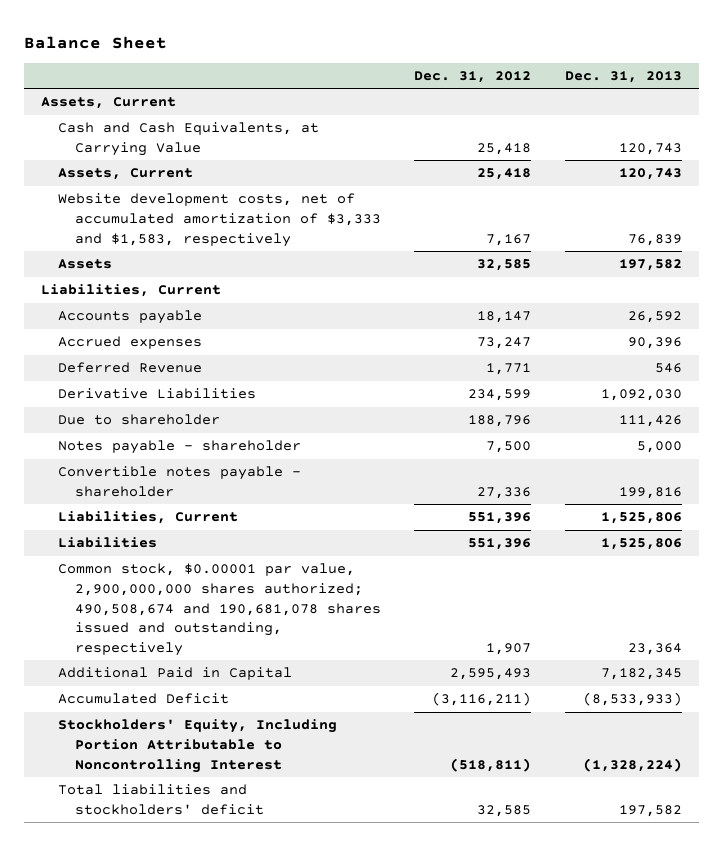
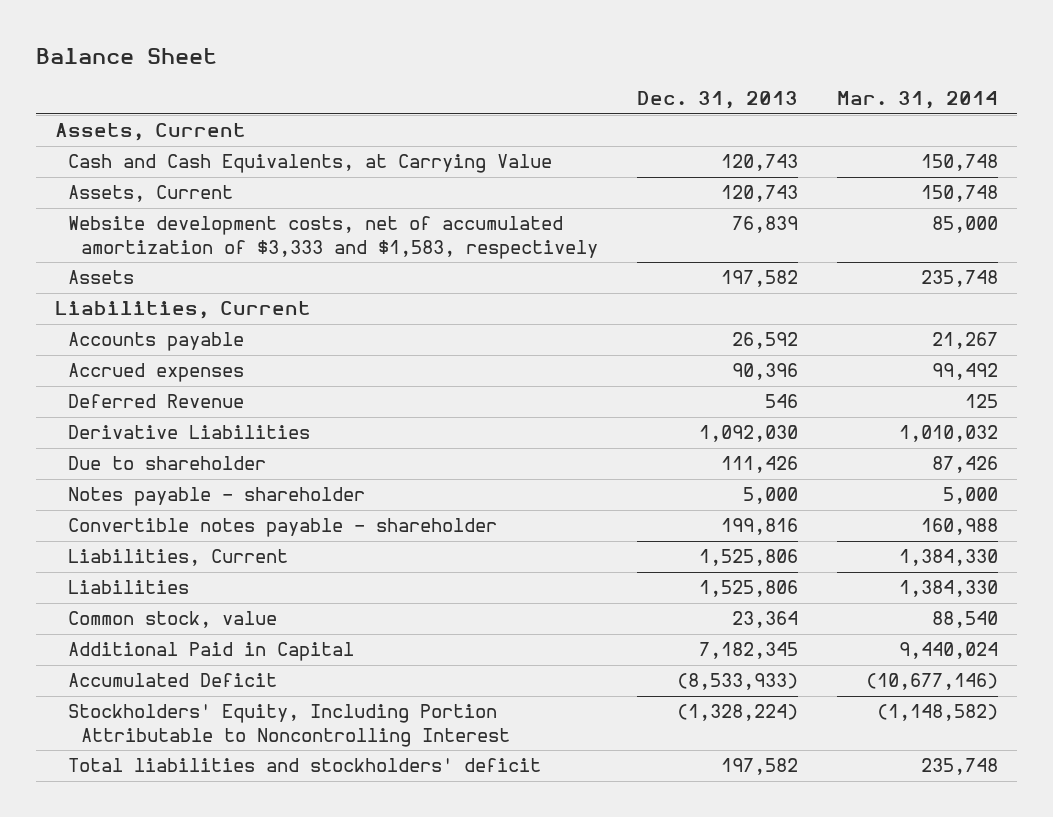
- | Dec. 31, 2012 | Dec. 31, 2013
+ | Dec. 31, 2013 | Mar. 31, 2014
- Common stock, $0.00001 par value, 2,900,000,000 shares authorized; 490,508,674 and 190,681,078 shares issued and outstanding, respectively | 1,907 | 23,364
+ Common stock, value | 23,364 | 88,540

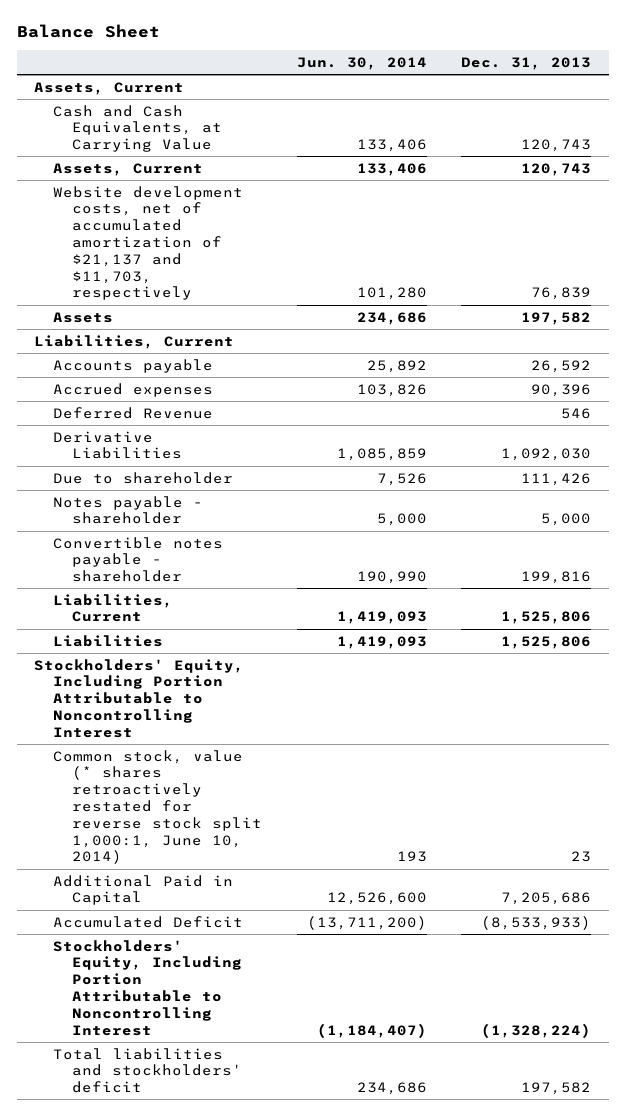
- | Dec. 31, 2013 | Mar. 31, 2014
+ | Jun. 30, 2014 | Dec. 31, 2013
- Website development costs, net of accumulated amortization of $3,333 and $1,583, respectively | 76,839 | 85,000
+ Website development costs, net of accumulated amortization of $21,137 and $11,703, respectively | 101,280 | 76,839
- Common stock, value | 23,364 | 88,540
- Additional Paid in Capital | 7,182,345 | 9,440,024
+ Stockholders' Equity, Including Portion Attributable to Noncontrolling Interest
+ Common stock, value (* shares retroactively restated for reverse stock split 1,000:1, June 10, 2014) | 193 | 23
+ Additional Paid in Capital | 12,526,600 | 7,205,686

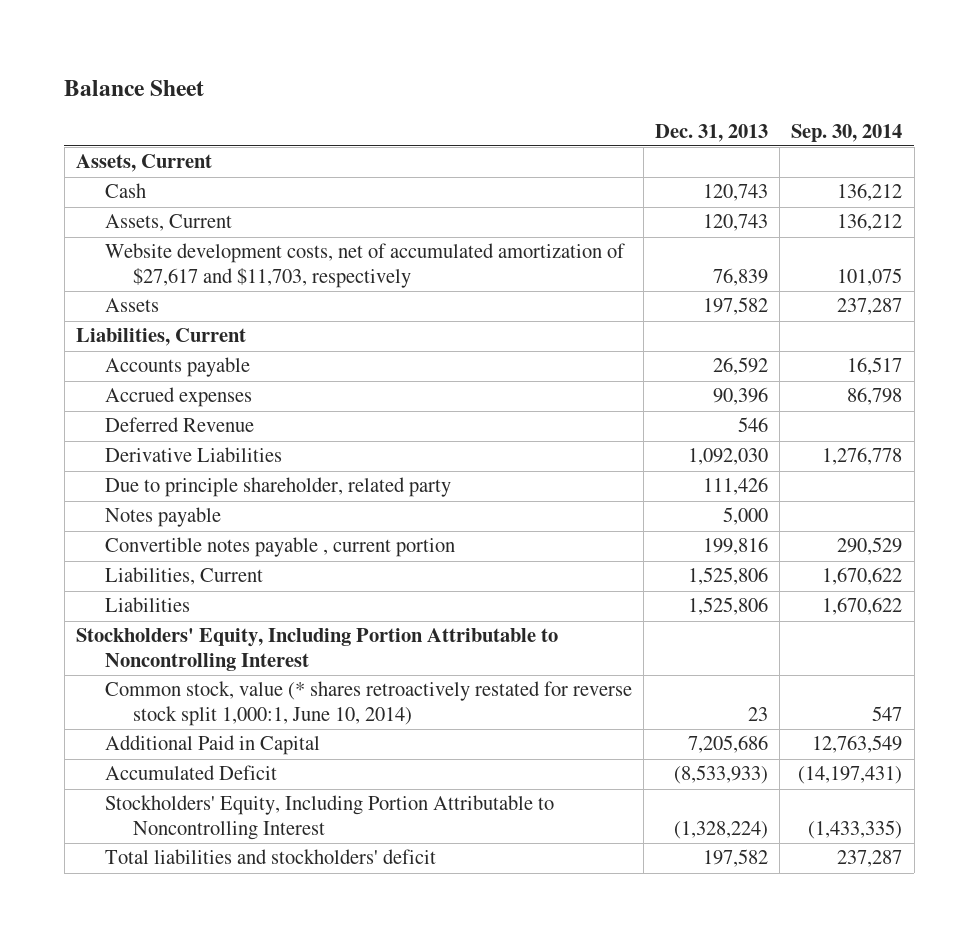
- | Jun. 30, 2014 | Dec. 31, 2013
+ | Dec. 31, 2013 | Sep. 30, 2014
- Cash and Cash Equivalents, at Carrying Value | 133,406 | 120,743
+ Cash | 120,743 | 136,212
- Website development costs, net of accumulated amortization of $21,137 and $11,703, respectively | 101,280 | 76,839
+ Website development costs, net of accumulated amortization of $27,617 and $11,703, respectively | 76,839 | 101,075
- Due to shareholder | 7,526 | 111,426
- Notes payable - shareholder | 5,000 | 5,000
- Convertible notes payable - shareholder | 190,990 | 199,816
+ Due to principle shareholder, related party | 111,426 |
+ Notes payable | 5,000 |
+ Convertible notes payable , current portion | 199,816 | 290,529

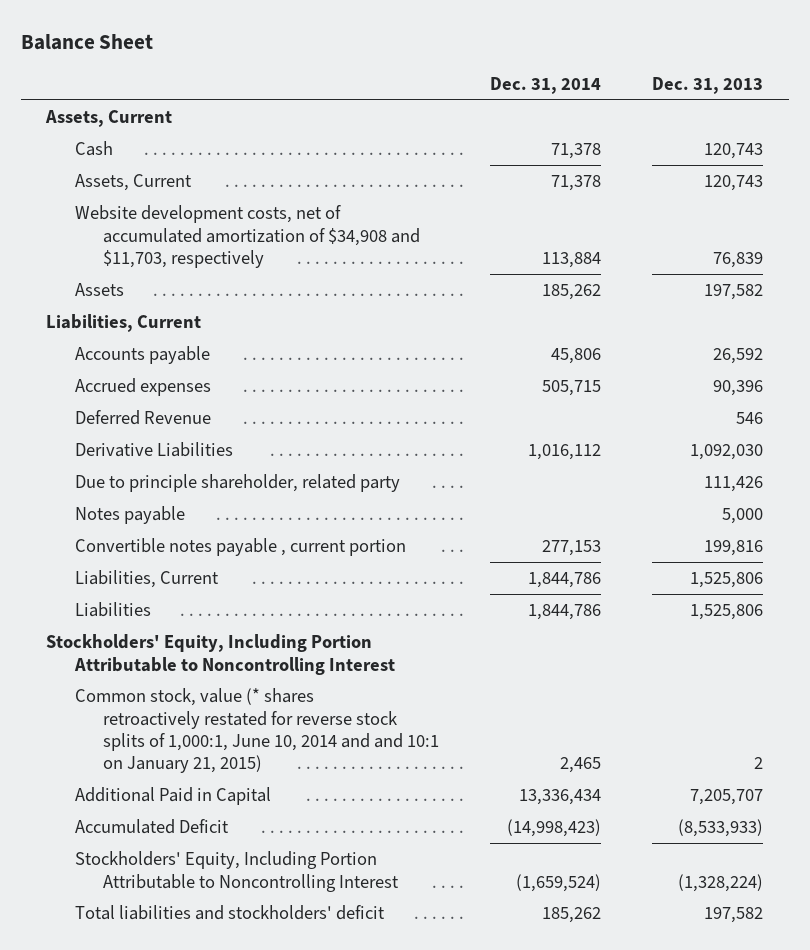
- | Dec. 31, 2013 | Sep. 30, 2014
+ | Dec. 31, 2014 | Dec. 31, 2013
- Website development costs, net of accumulated amortization of $27,617 and $11,703, respectively | 76,839 | 101,075
+ Website development costs, net of accumulated amortization of $34,908 and $11,703, respectively | 113,884 | 76,839
- Common stock, value (* shares retroactively restated for reverse stock split 1,000:1, June 10, 2014) | 23 | 547
- Additional Paid in Capital | 7,205,686 | 12,763,549
+ Common stock, value (* shares retroactively restated for reverse stock splits of 1,000:1, June 10, 2014 and and 10:1 on January 21, 2015) | 2,465 | 2
+ Additional Paid in Capital | 13,336,434 | 7,205,707

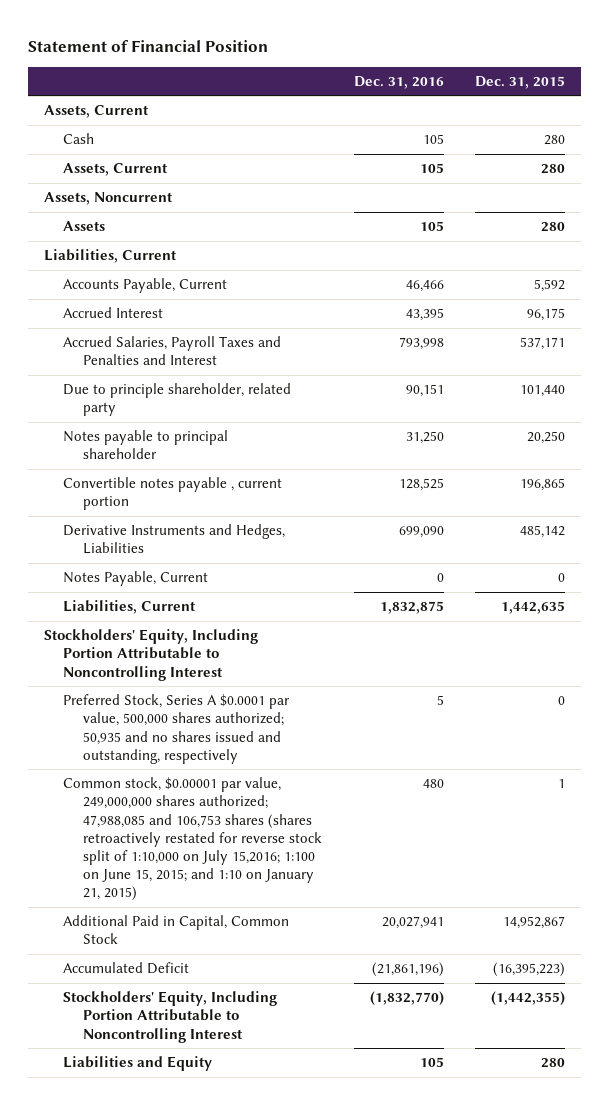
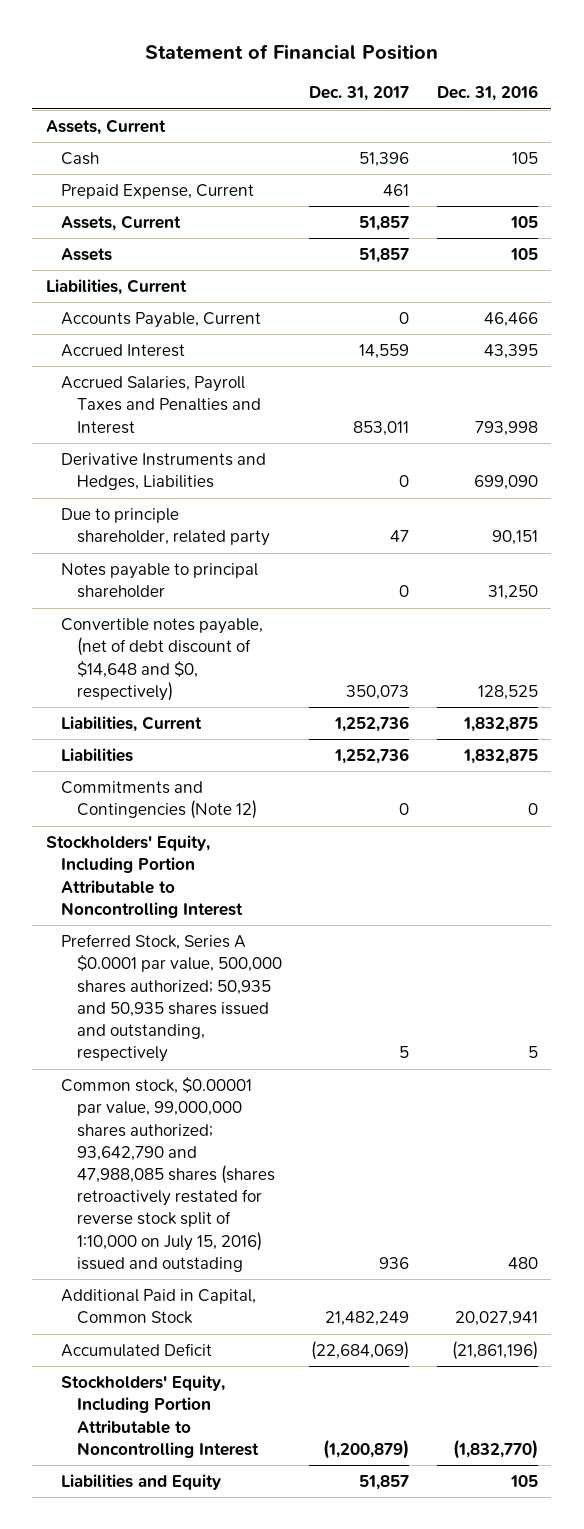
- | Dec. 31, 2016 | Dec. 31, 2015
+ | Dec. 31, 2017 | Dec. 31, 2016
+ Prepaid Expense, Current | 461 |
- Assets, Noncurrent
moved up: Derivative Instruments and Hedges, Liabilities | 0 | 699,090
- Convertible notes payable , current portion | 128,525 | 196,865
- Notes Payable, Current | 0 | 0
+ Convertible notes payable, (net of debt discount of $14,648 and $0, respectively) | 350,073 | 128,525
+ Liabilities | 1,252,736 | 1,832,875
+ Commitments and Contingencies (Note 12) | 0 | 0
- Preferred Stock, Series A $0.0001 par value, 500,000 shares authorized; 50,935 and no shares issued and outstanding, respectively | 5 | 0
- Common stock, $0.00001 par value, 249,000,000 shares authorized; 47,988,085 and 106,753 shares (shares retroactively restated for reverse stock split of 1:10,000 on July 15,2016; 1:100 on June 15, 2015; and 1:10 on January 21, 2015) | 480 | 1
+ Preferred Stock, Series A $0.0001 par value, 500,000 shares authorized; 50,935 and 50,935 shares issued and outstanding, respectively | 5 | 5
+ Common stock, $0.00001 par value, 99,000,000 shares authorized; 93,642,790 and 47,988,085 shares (shares retroactively restated for reverse stock split of 1:10,000 on July 15, 2016) issued and outstading | 936 | 480

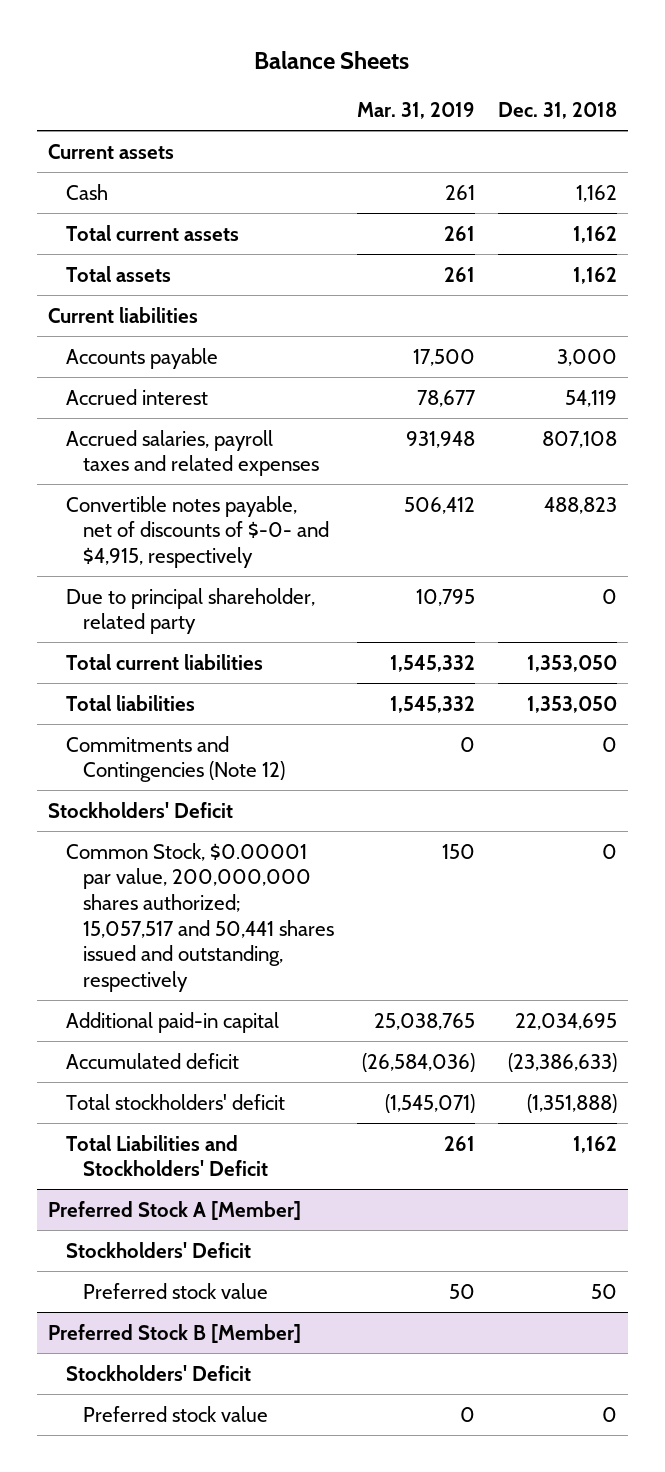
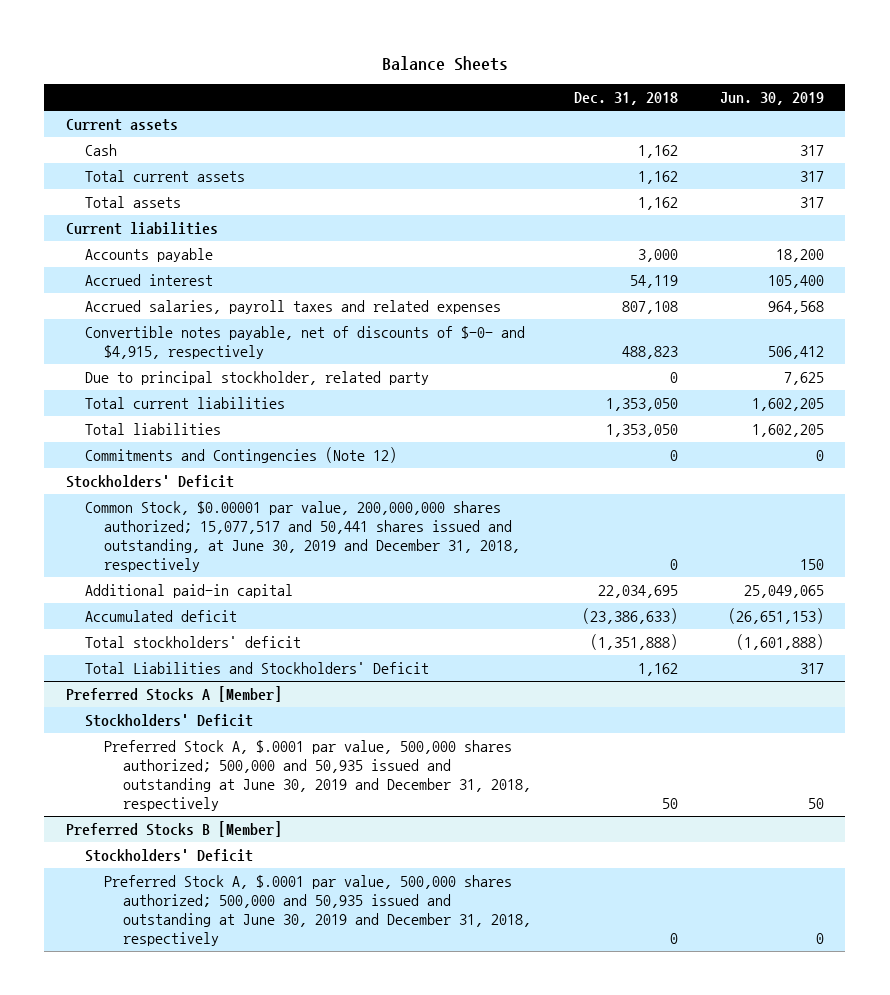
- | Mar. 31, 2019 | Dec. 31, 2018
+ | Dec. 31, 2018 | Jun. 30, 2019
- Due to principal shareholder, related party | 10,795 | 0
+ Due to principal stockholder, related party | 0 | 7,625
- Common Stock, $0.00001 par value, 200,000,000 shares authorized; 15,057,517 and 50,441 shares issued and outstanding, respectively | 150 | 0
+ Common Stock, $0.00001 par value, 200,000,000 shares authorized; 15,077,517 and 50,441 shares issued and outstanding, at June 30, 2019 and December 31, 2018, respectively | 0 | 150
- Preferred Stock A [Member]
+ Preferred Stocks A [Member]
- Preferred stock value | 50 | 50
- Preferred Stock B [Member]
+ Preferred Stock A, $.0001 par value, 500,000 shares authorized; 500,000 and 50,935 issued and outstanding at June 30, 2019 and December 31, 2018, respectively | 50 | 50
+ Preferred Stocks B [Member]
- Preferred stock value | 0 | 0
+ Preferred Stock A, $.0001 par value, 500,000 shares authorized; 500,000 and 50,935 issued and outstanding at June 30, 2019 and December 31, 2018, respectively | 0 | 0

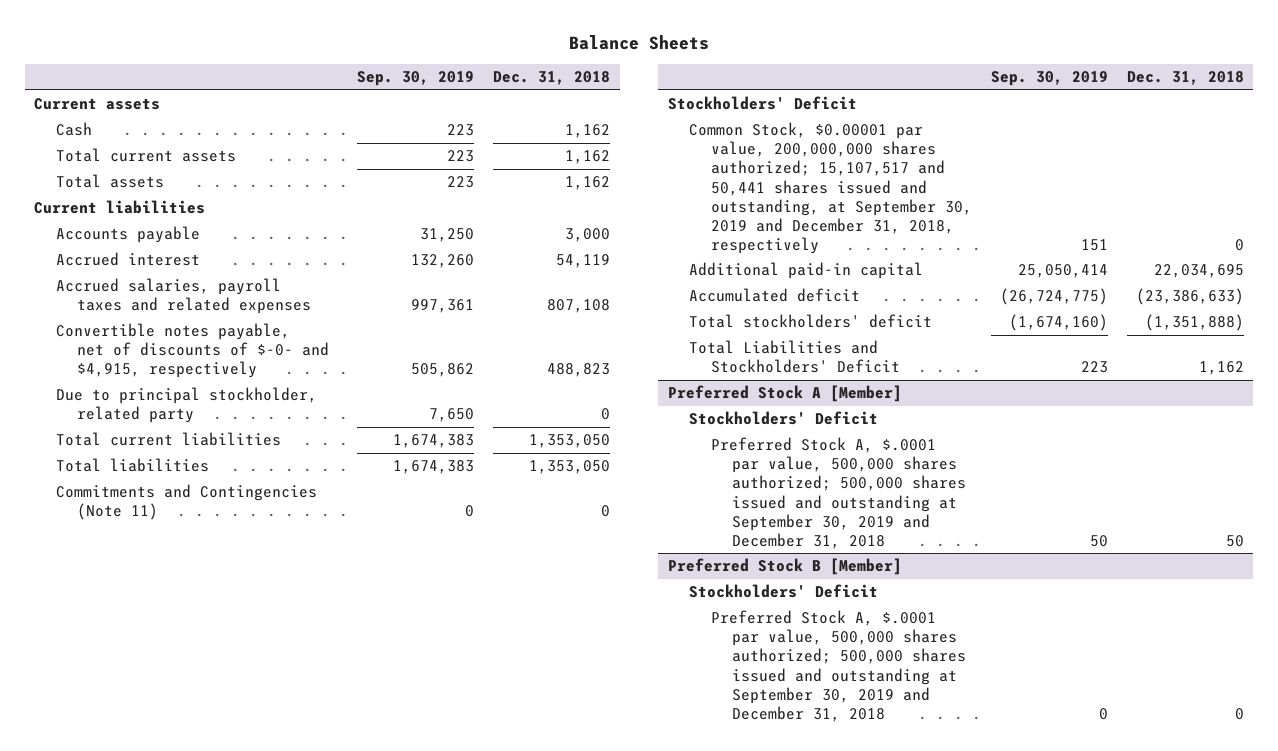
- | Dec. 31, 2018 | Jun. 30, 2019
+ | Sep. 30, 2019 | Dec. 31, 2018
- Commitments and Contingencies (Note 12) | 0 | 0
+ Commitments and Contingencies (Note 11) | 0 | 0
- Common Stock, $0.00001 par value, 200,000,000 shares authorized; 15,077,517 and 50,441 shares issued and outstanding, at June 30, 2019 and December 31, 2018, respectively | 0 | 150
+ Common Stock, $0.00001 par value, 200,000,000 shares authorized; 15,107,517 and 50,441 shares issued and outstanding, at September 30, 2019 and December 31, 2018, respectively | 151 | 0
- Preferred Stocks A [Member]
+ Preferred Stock A [Member]
- Preferred Stock A, $.0001 par value, 500,000 shares authorized; 500,000 and 50,935 issued and outstanding at June 30, 2019 and December 31, 2018, respectively | 50 | 50
- Preferred Stocks B [Member]
+ Preferred Stock A, $.0001 par value, 500,000 shares authorized; 500,000 shares issued and outstanding at September 30, 2019 and December 31, 2018 | 50 | 50
+ Preferred Stock B [Member]
- Preferred Stock A, $.0001 par value, 500,000 shares authorized; 500,000 and 50,935 issued and outstanding at June 30, 2019 and December 31, 2018, respectively | 0 | 0
+ Preferred Stock A, $.0001 par value, 500,000 shares authorized; 500,000 shares issued and outstanding at September 30, 2019 and December 31, 2018 | 0 | 0

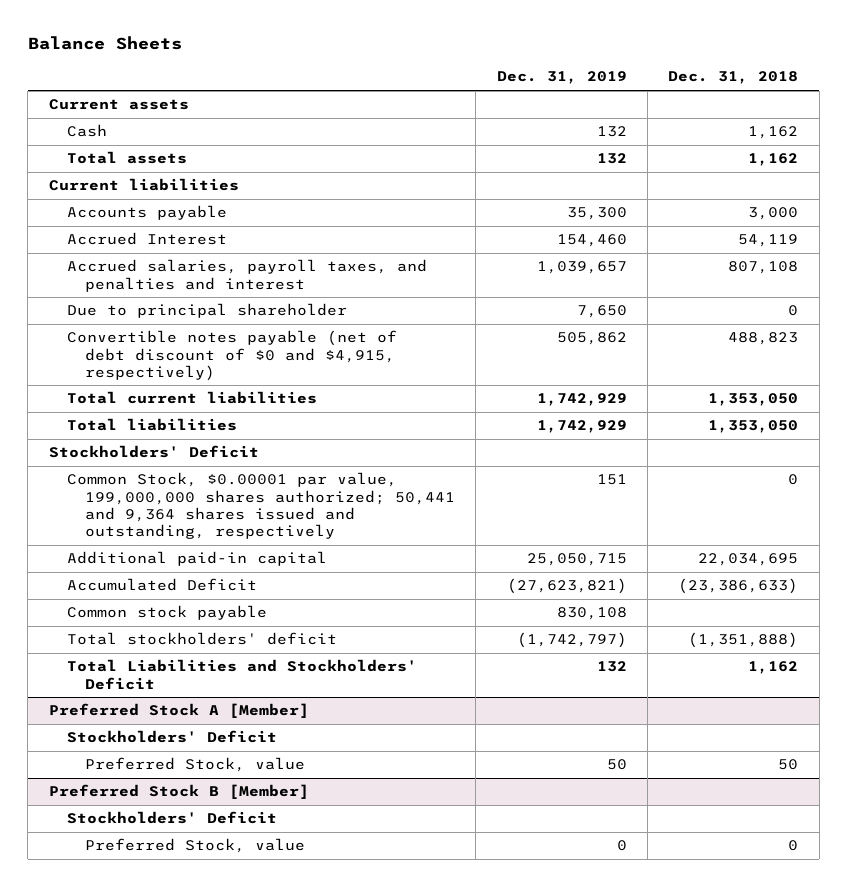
- | Sep. 30, 2019 | Dec. 31, 2018
+ | Dec. 31, 2019 | Dec. 31, 2018
- Total current assets | 223 | 1,162
- Accrued interest | 132,260 | 54,119
- Accrued salaries, payroll taxes and related expenses | 997,361 | 807,108
- Convertible notes payable, net of discounts of $-0- and $4,915, respectively | 505,862 | 488,823
- Due to principal stockholder, related party | 7,650 | 0
+ Accrued Interest | 154,460 | 54,119
+ Accrued salaries, payroll taxes, and penalties and interest | 1,039,657 | 807,108
+ Due to principal shareholder | 7,650 | 0
+ Convertible notes payable (net of debt discount of $0 and $4,915, respectively) | 505,862 | 488,823
- Commitments and Contingencies (Note 11) | 0 | 0
- Common Stock, $0.00001 par value, 200,000,000 shares authorized; 15,107,517 and 50,441 shares issued and outstanding, at September 30, 2019 and December 31, 2018, respectively | 151 | 0
+ Common Stock, $0.00001 par value, 199,000,000 shares authorized; 50,441 and 9,364 shares issued and outstanding, respectively | 151 | 0
- Accumulated deficit | (26,724,775) | (23,386,633)
+ Accumulated Deficit | (27,623,821) | (23,386,633)
+ Common stock payable | 830,108 |
@ Preferred Stock A [Member]
- Preferred Stock A, $.0001 par value, 500,000 shares authorized; 500,000 shares issued and outstanding at September 30, 2019 and December 31, 2018 | 50 | 50
+ Preferred Stock, value | 50 | 50
@ Preferred Stock B [Member]
- Preferred Stock A, $.0001 par value, 500,000 shares authorized; 500,000 shares issued and outstanding at September 30, 2019 and December 31, 2018 | 0 | 0
+ Preferred Stock, value | 0 | 0

